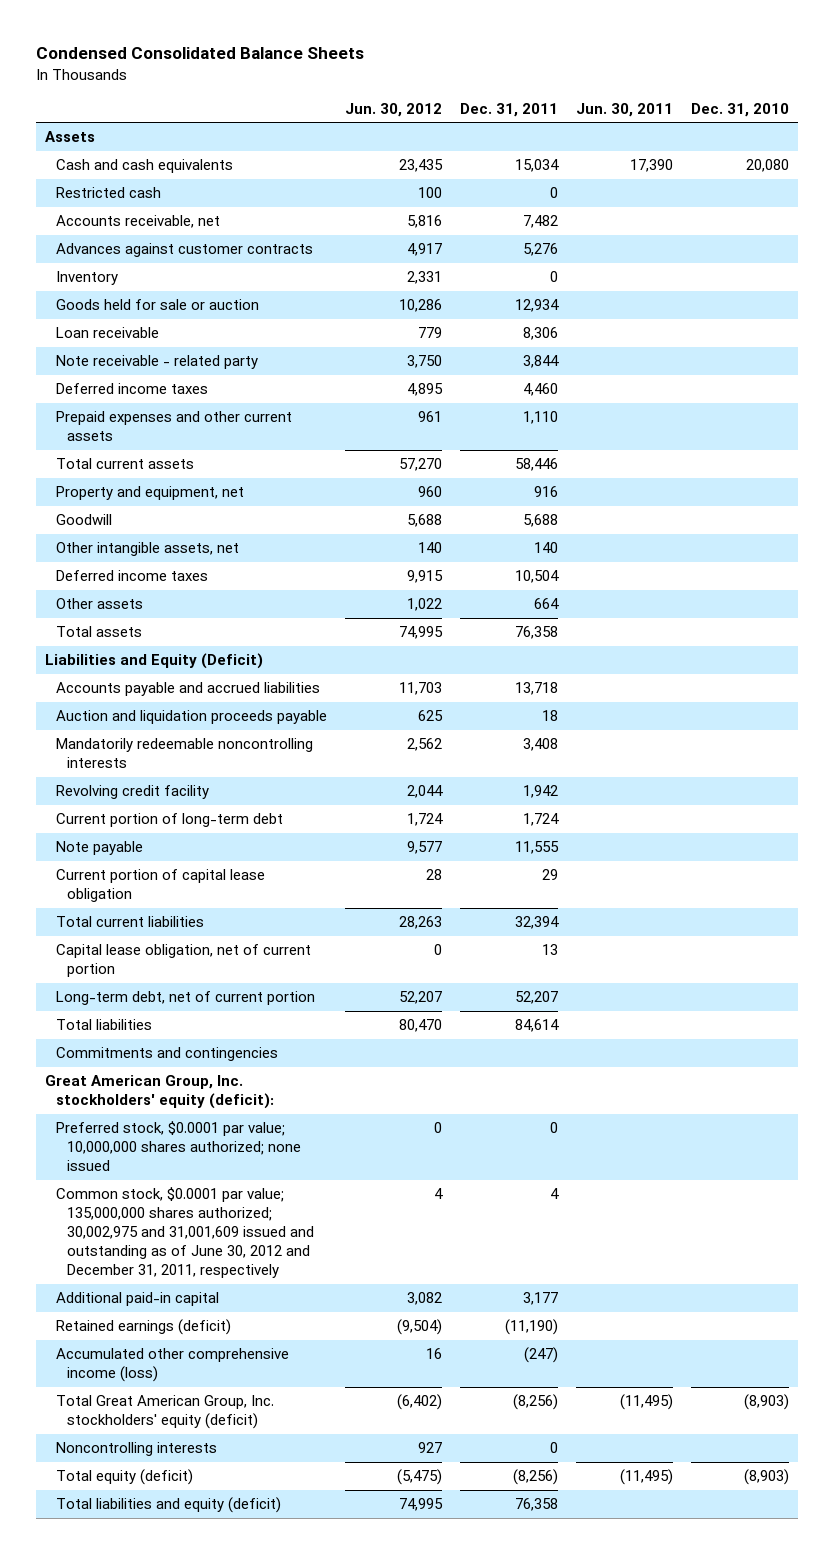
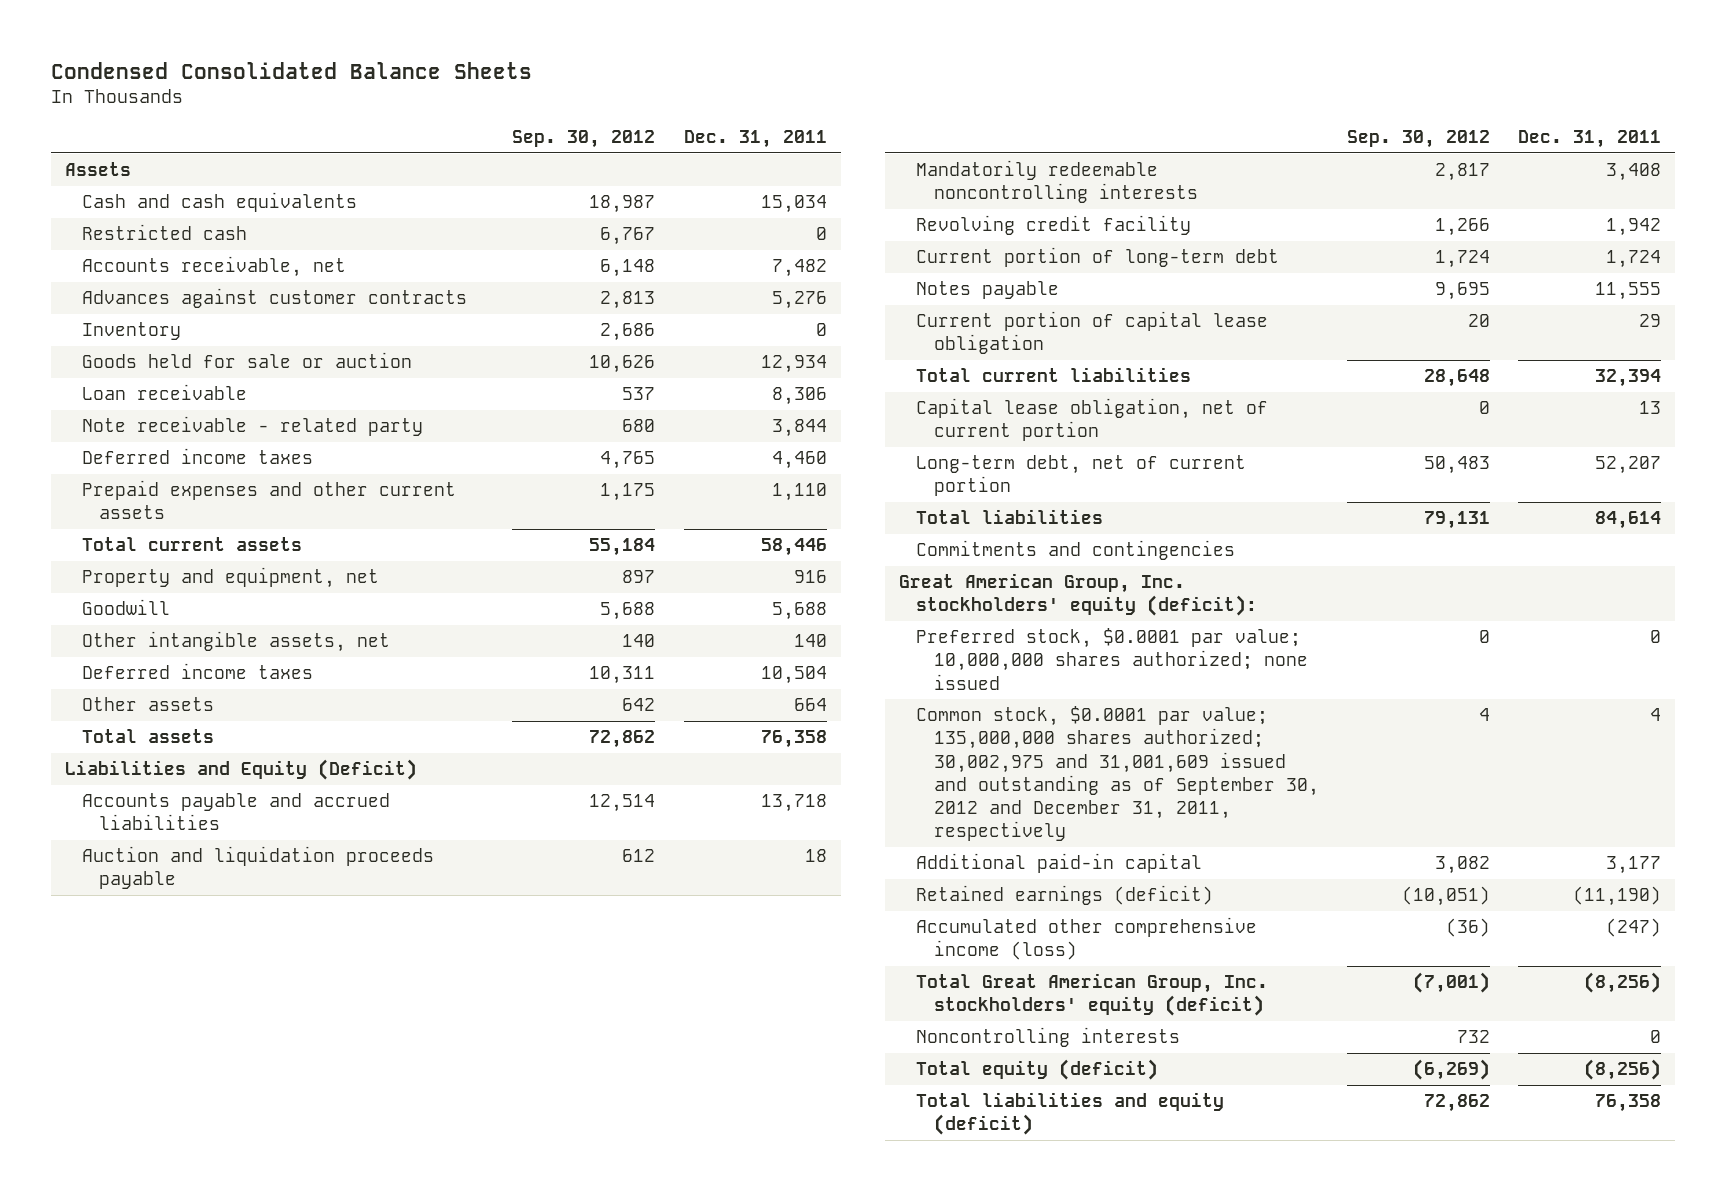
- | Jun. 30, 2012 | Dec. 31, 2011 | Jun. 30, 2011 | Dec. 31, 2010
+ | Sep. 30, 2012 | Dec. 31, 2011
- Note payable | 9,577 | 11,555 | |
+ Notes payable | 9,695 | 11,555
- Common stock, $0.0001 par value; 135,000,000 shares authorized; 30,002,975 and 31,001,609 issued and outstanding as of June 30, 2012 and December 31, 2011, respectively | 4 | 4 | |
+ Common stock, $0.0001 par value; 135,000,000 shares authorized; 30,002,975 and 31,001,609 issued and outstanding as of September 30, 2012 and December 31, 2011, respectively | 4 | 4

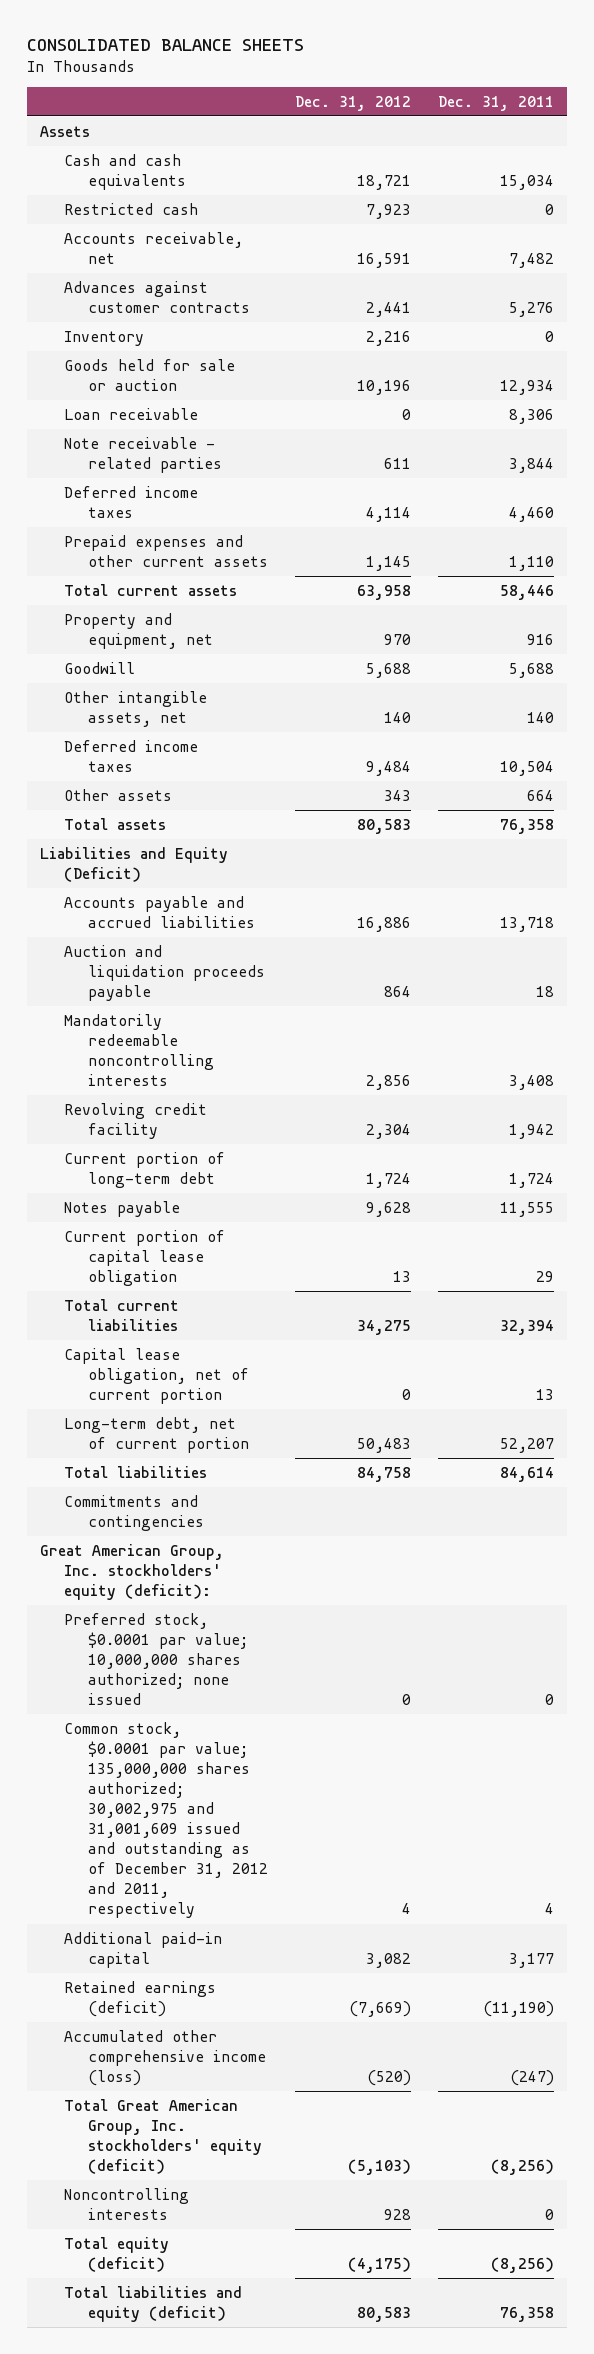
- Condensed Consolidated Balance Sheets
+ CONSOLIDATED BALANCE SHEETS
- | Sep. 30, 2012 | Dec. 31, 2011
+ | Dec. 31, 2012 | Dec. 31, 2011
- Note receivable - related party | 680 | 3,844
+ Note receivable - related parties | 611 | 3,844
- Common stock, $0.0001 par value; 135,000,000 shares authorized; 30,002,975 and 31,001,609 issued and outstanding as of September 30, 2012 and December 31, 2011, respectively | 4 | 4
+ Common stock, $0.0001 par value; 135,000,000 shares authorized; 30,002,975 and 31,001,609 issued and outstanding as of December 31, 2012 and 2011, respectively | 4 | 4

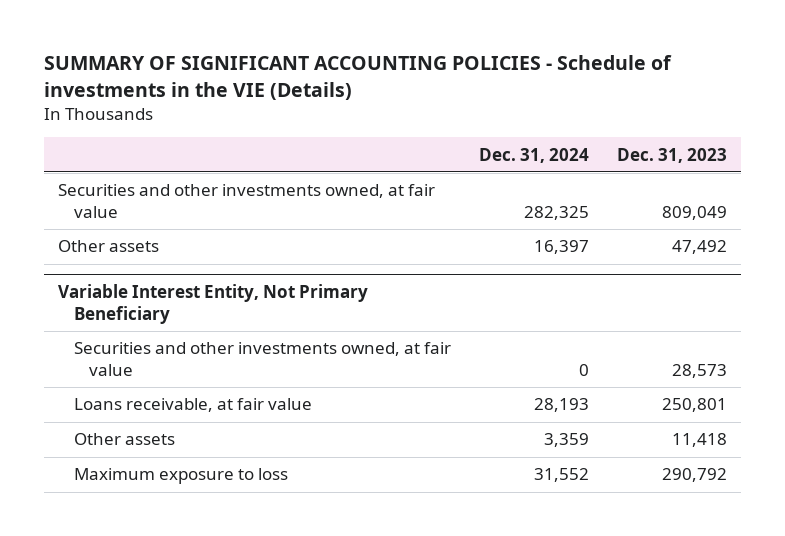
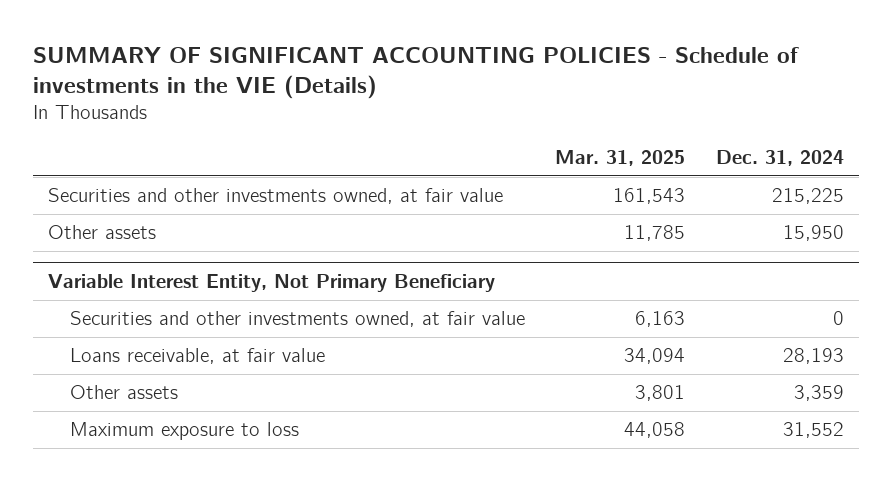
- | Dec. 31, 2024 | Dec. 31, 2023
+ | Mar. 31, 2025 | Dec. 31, 2024
- Securities and other investments owned, at fair value | 282,325 | 809,049
- Other assets | 16,397 | 47,492
+ Securities and other investments owned, at fair value | 161,543 | 215,225
+ Other assets | 11,785 | 15,950

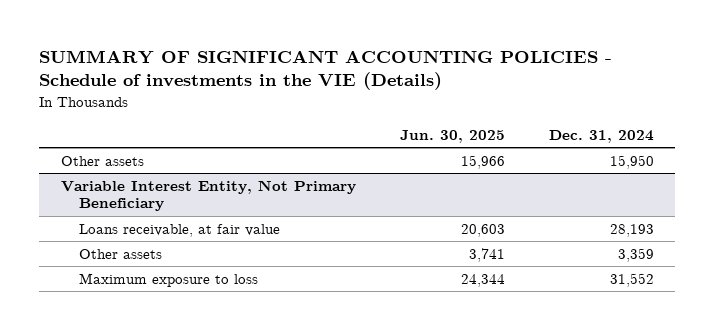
- | Mar. 31, 2025 | Dec. 31, 2024
+ | Jun. 30, 2025 | Dec. 31, 2024
- Securities and other investments owned, at fair value | 161,543 | 215,225
@ Variable Interest Entity, Not Primary Beneficiary
- Securities and other investments owned, at fair value | 6,163 | 0

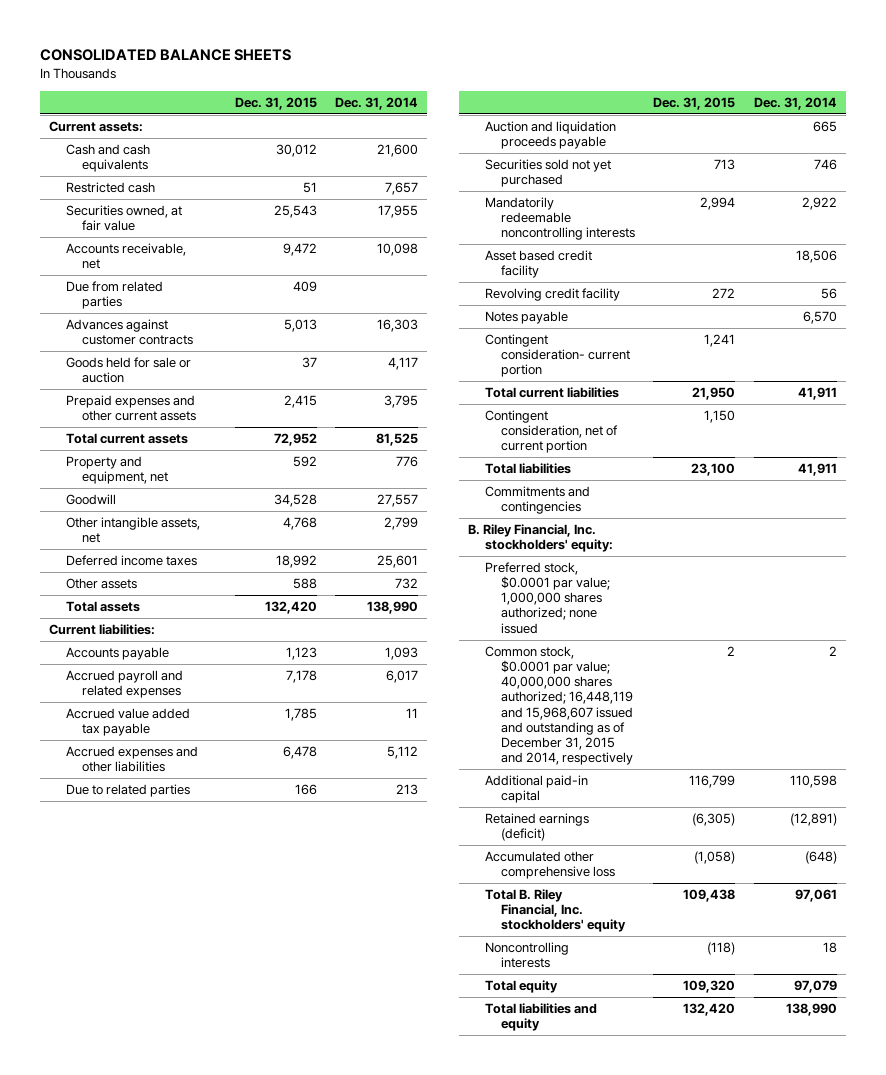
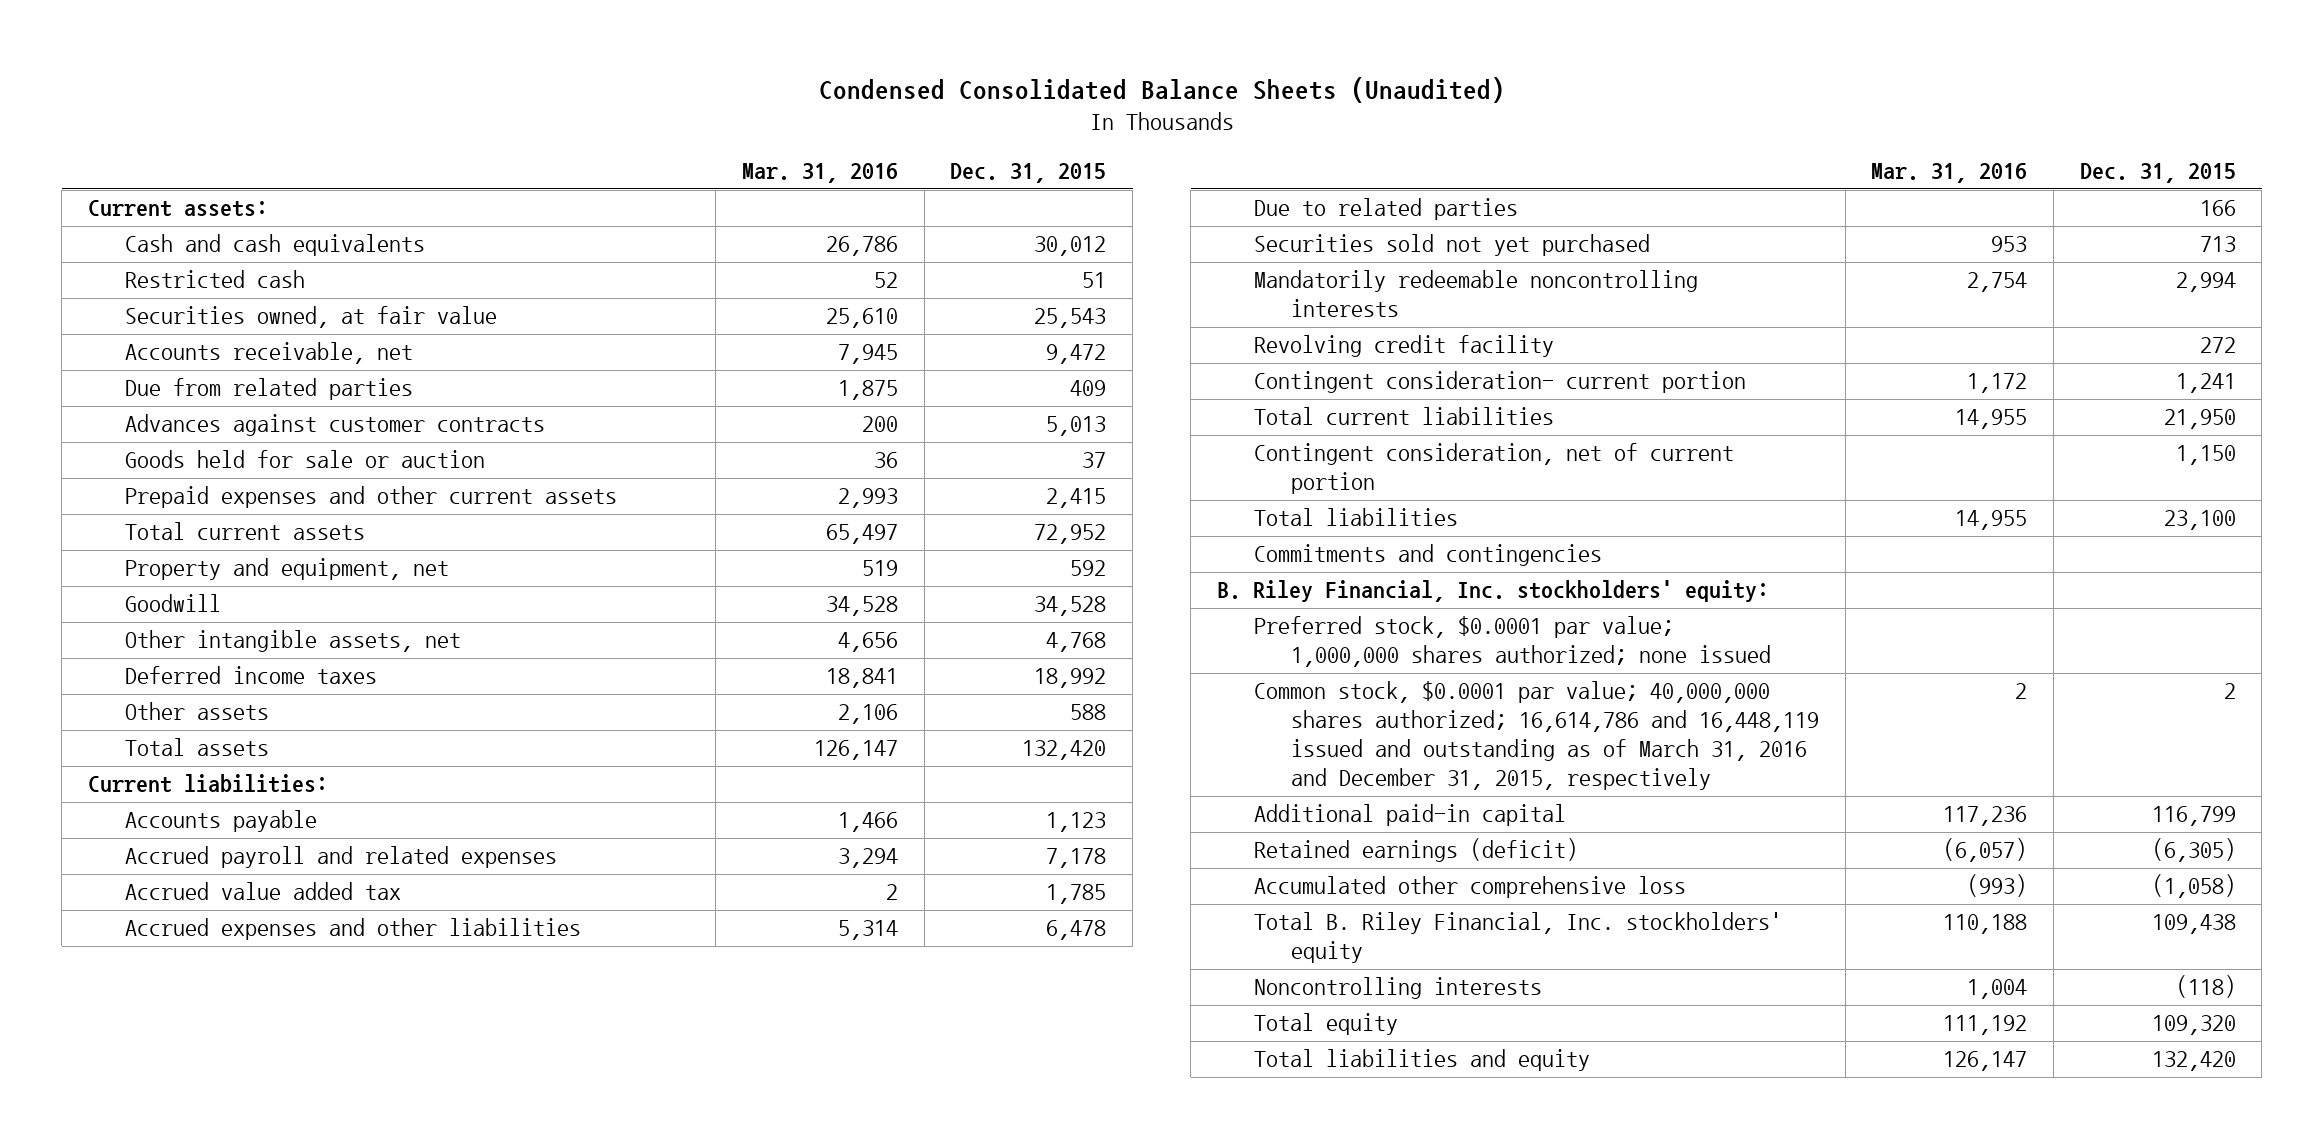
- CONSOLIDATED BALANCE SHEETS
+ Condensed Consolidated Balance Sheets (Unaudited)
- | Dec. 31, 2015 | Dec. 31, 2014
+ | Mar. 31, 2016 | Dec. 31, 2015
- Accrued value added tax payable | 1,785 | 11
+ Accrued value added tax | 2 | 1,785
- Auction and liquidation proceeds payable | | 665
- Asset based credit facility | | 18,506
- Notes payable | | 6,570
- Common stock, $0.0001 par value; 40,000,000 shares authorized; 16,448,119 and 15,968,607 issued and outstanding as of December 31, 2015 and 2014, respectively | 2 | 2
+ Common stock, $0.0001 par value; 40,000,000 shares authorized; 16,614,786 and 16,448,119 issued and outstanding as of March 31, 2016 and December 31, 2015, respectively | 2 | 2

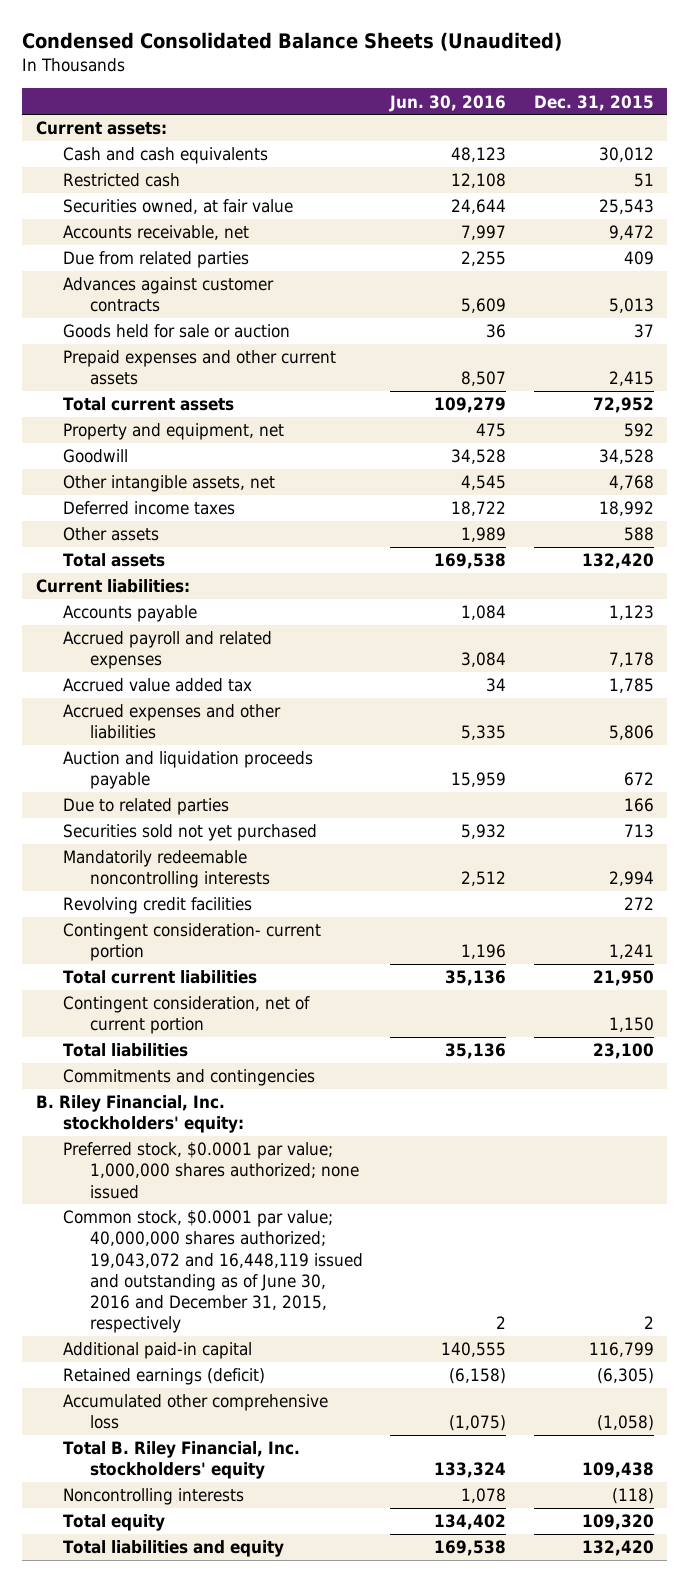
- | Mar. 31, 2016 | Dec. 31, 2015
+ | Jun. 30, 2016 | Dec. 31, 2015
- Accrued expenses and other liabilities | 5,314 | 6,478
+ Accrued expenses and other liabilities | 5,335 | 5,806
+ Auction and liquidation proceeds payable | 15,959 | 672
- Revolving credit facility | | 272
+ Revolving credit facilities | | 272
- Common stock, $0.0001 par value; 40,000,000 shares authorized; 16,614,786 and 16,448,119 issued and outstanding as of March 31, 2016 and December 31, 2015, respectively | 2 | 2
+ Common stock, $0.0001 par value; 40,000,000 shares authorized; 19,043,072 and 16,448,119 issued and outstanding as of June 30, 2016 and December 31, 2015, respectively | 2 | 2

